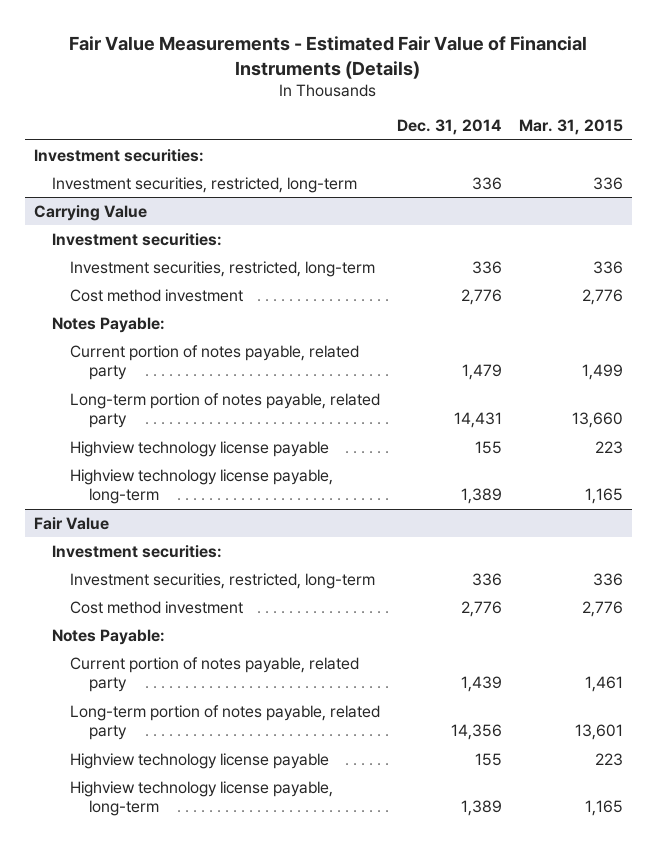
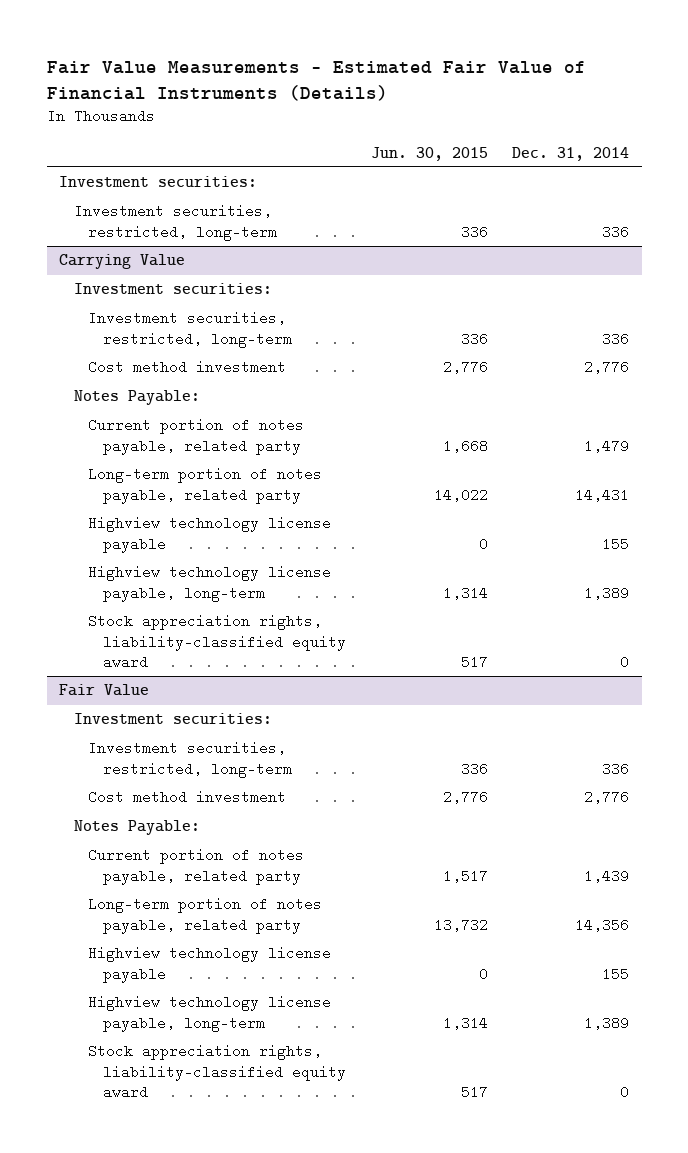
- | Dec. 31, 2014 | Mar. 31, 2015
+ | Jun. 30, 2015 | Dec. 31, 2014
@ Carrying Value
+ Stock appreciation rights, liability-classified equity award | 517 | 0
@ Fair Value
+ Stock appreciation rights, liability-classified equity award | 517 | 0

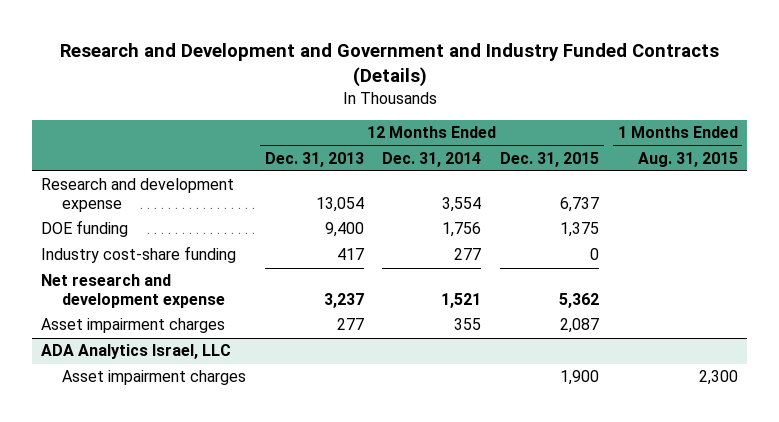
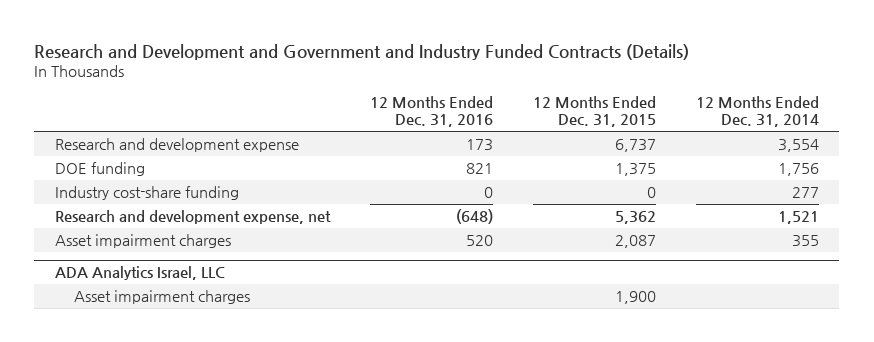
- | 12 Months Ended Dec. 31, 2013 | 12 Months Ended Dec. 31, 2014 | 12 Months Ended Dec. 31, 2015 | 1 Months Ended Aug. 31, 2015
+ | 12 Months Ended Dec. 31, 2016 | 12 Months Ended Dec. 31, 2015 | 12 Months Ended Dec. 31, 2014
- Net research and development expense | 3,237 | 1,521 | 5,362 |
+ Research and development expense, net | (648) | 5,362 | 1,521

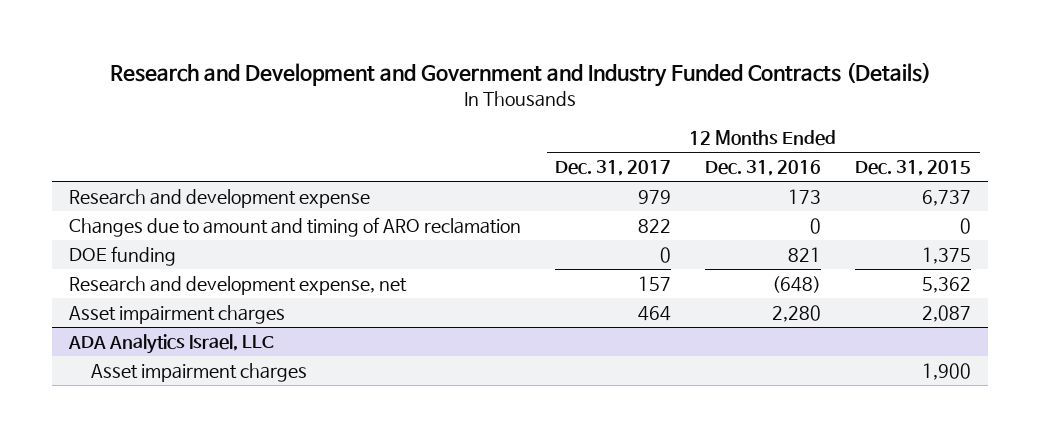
- | 12 Months Ended Dec. 31, 2016 | 12 Months Ended Dec. 31, 2015 | 12 Months Ended Dec. 31, 2014
+ | 12 Months Ended Dec. 31, 2017 | 12 Months Ended Dec. 31, 2016 | 12 Months Ended Dec. 31, 2015
+ Changes due to amount and timing of ARO reclamation | 822 | 0 | 0
- Industry cost-share funding | 0 | 0 | 277
- Asset impairment charges | 520 | 2,087 | 355
+ Asset impairment charges | 464 | 2,280 | 2,087

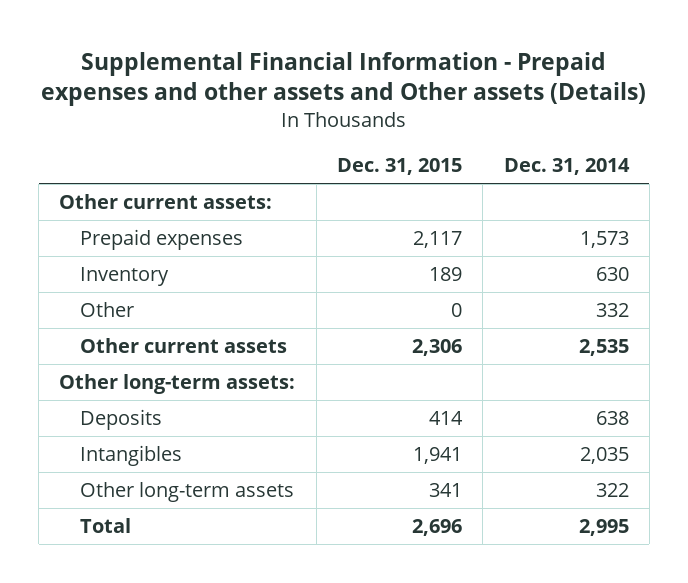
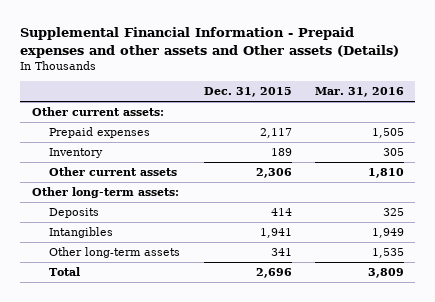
- | Dec. 31, 2015 | Dec. 31, 2014
+ | Dec. 31, 2015 | Mar. 31, 2016
- Other | 0 | 332

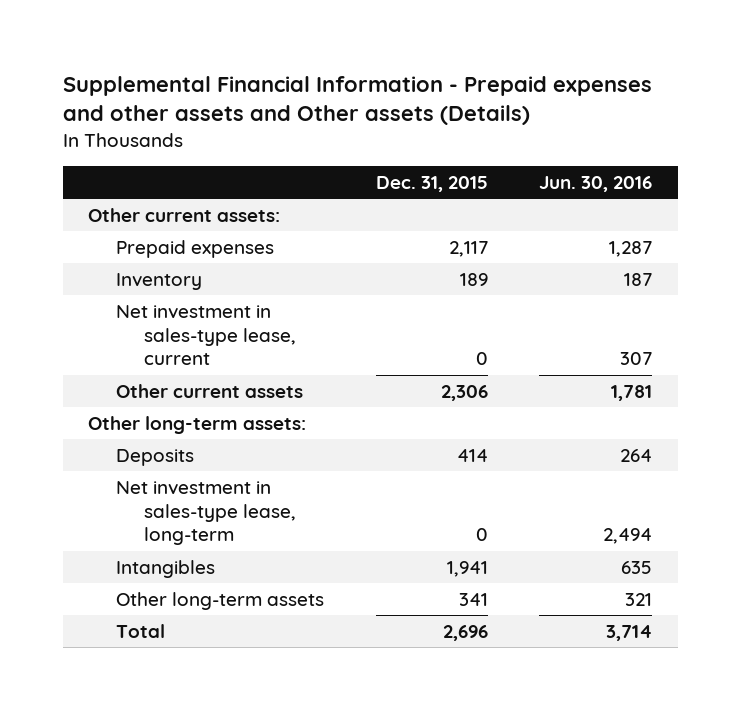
- | Dec. 31, 2015 | Mar. 31, 2016
+ | Dec. 31, 2015 | Jun. 30, 2016
+ Net investment in sales-type lease, current | 0 | 307
+ Net investment in sales-type lease, long-term | 0 | 2,494

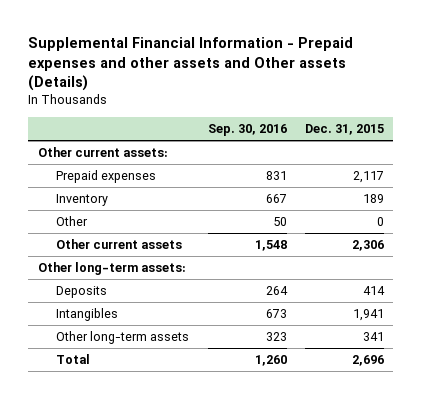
- | Dec. 31, 2015 | Jun. 30, 2016
+ | Sep. 30, 2016 | Dec. 31, 2015
- Net investment in sales-type lease, current | 0 | 307
+ Other | 50 | 0
- Net investment in sales-type lease, long-term | 0 | 2,494

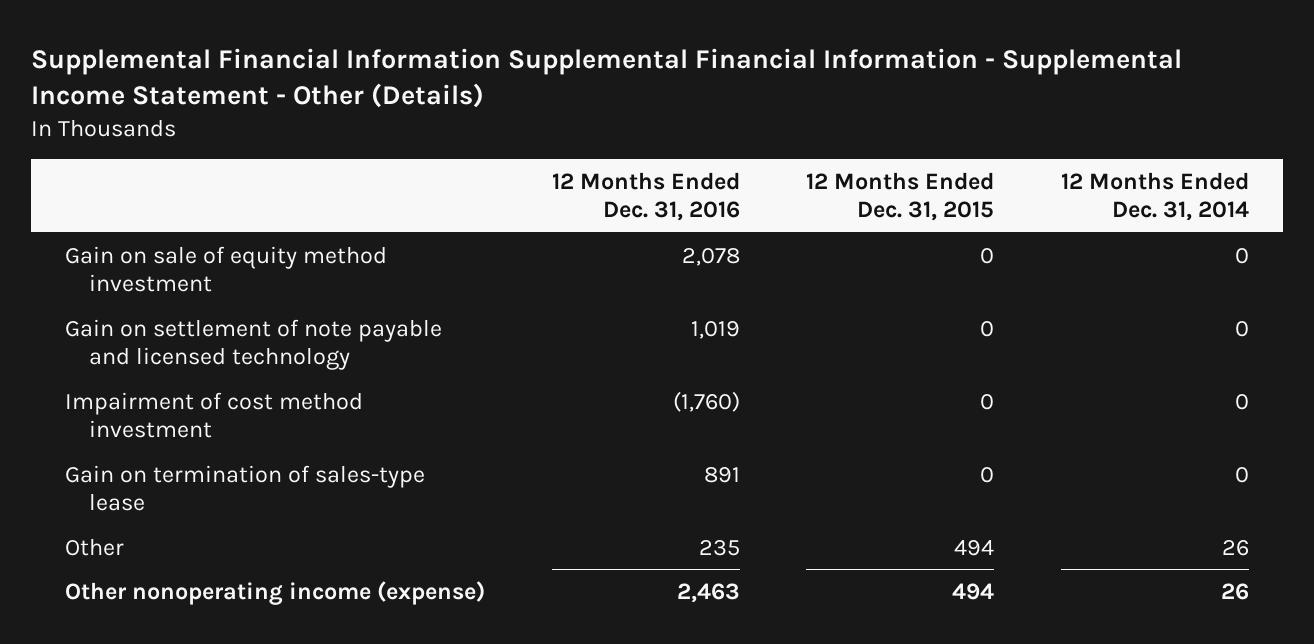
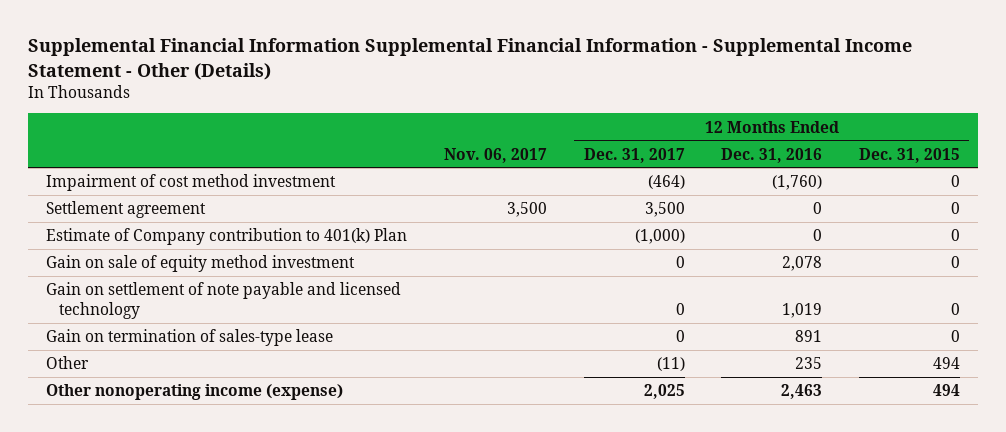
- | 12 Months Ended Dec. 31, 2016 | 12 Months Ended Dec. 31, 2015 | 12 Months Ended Dec. 31, 2014
+ | Nov. 06, 2017 | 12 Months Ended Dec. 31, 2017 | 12 Months Ended Dec. 31, 2016 | 12 Months Ended Dec. 31, 2015
moved up: Impairment of cost method investment | | (464) | (1,760) | 0
+ Settlement agreement | 3,500 | 3,500 | 0 | 0
+ Estimate of Company contribution to 401(k) Plan | | (1,000) | 0 | 0

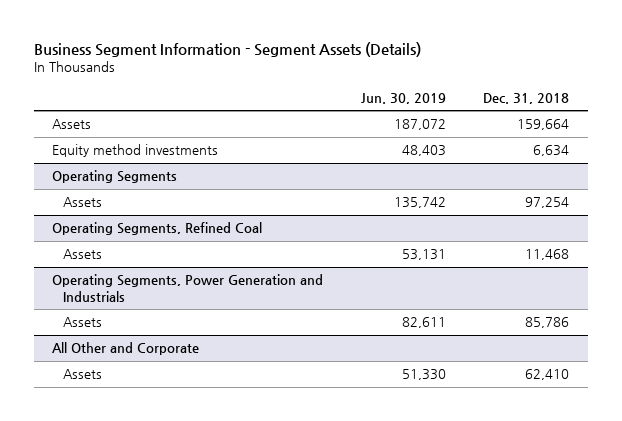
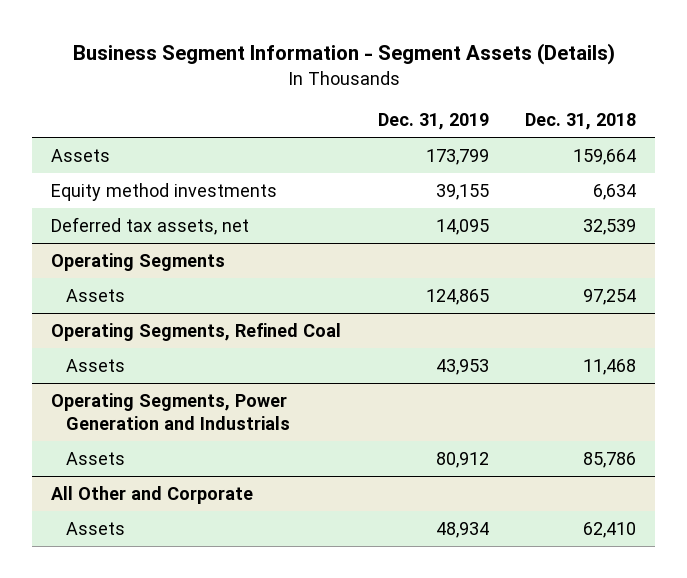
- | Jun. 30, 2019 | Dec. 31, 2018
+ | Dec. 31, 2019 | Dec. 31, 2018
+ Deferred tax assets, net | 14,095 | 32,539

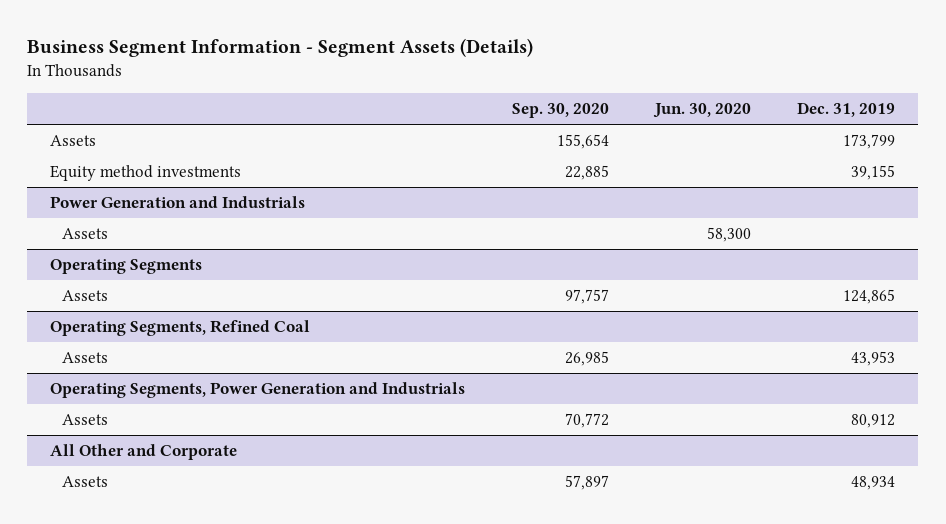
- | Dec. 31, 2019 | Dec. 31, 2018
+ | Sep. 30, 2020 | Jun. 30, 2020 | Dec. 31, 2019
- Deferred tax assets, net | 14,095 | 32,539
+ Power Generation and Industrials
+ Assets | | 58,300 |

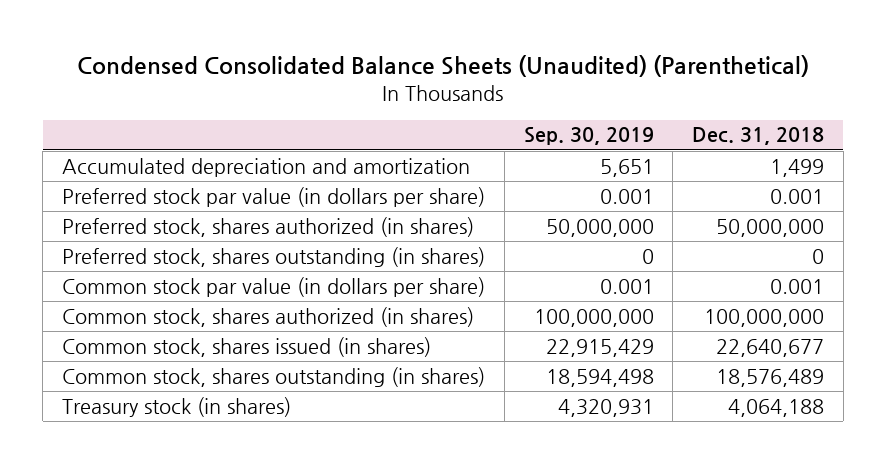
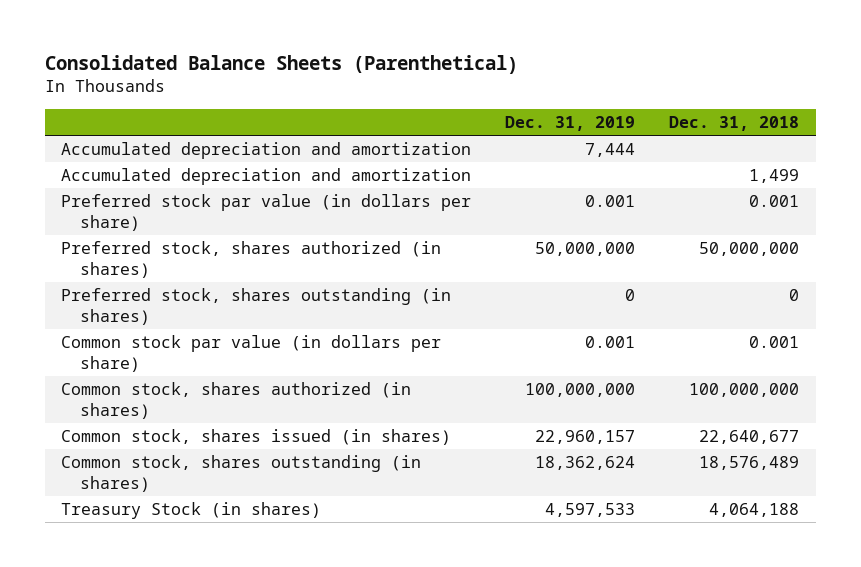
- Condensed Consolidated Balance Sheets (Unaudited) (Parenthetical)
+ Consolidated Balance Sheets (Parenthetical)
- | Sep. 30, 2019 | Dec. 31, 2018
+ | Dec. 31, 2019 | Dec. 31, 2018
+ Accumulated depreciation and amortization | 7,444 |
- Treasury stock (in shares) | 4,320,931 | 4,064,188
+ Treasury Stock (in shares) | 4,597,533 | 4,064,188

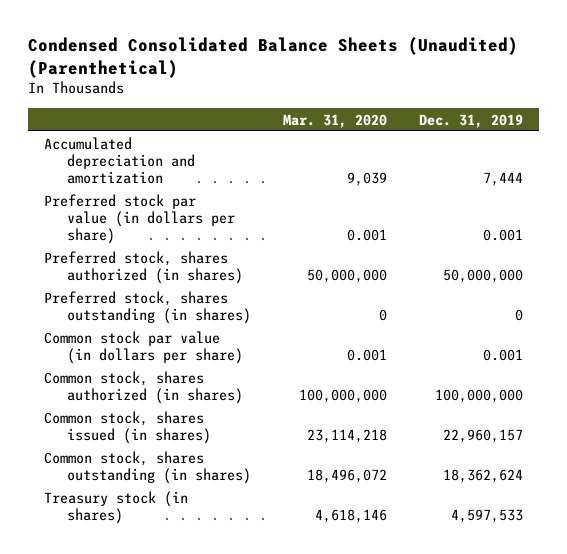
- Consolidated Balance Sheets (Parenthetical)
+ Condensed Consolidated Balance Sheets (Unaudited) (Parenthetical)
- | Dec. 31, 2019 | Dec. 31, 2018
+ | Mar. 31, 2020 | Dec. 31, 2019
- Accumulated depreciation and amortization | | 1,499
- Treasury Stock (in shares) | 4,597,533 | 4,064,188
+ Treasury stock (in shares) | 4,618,146 | 4,597,533

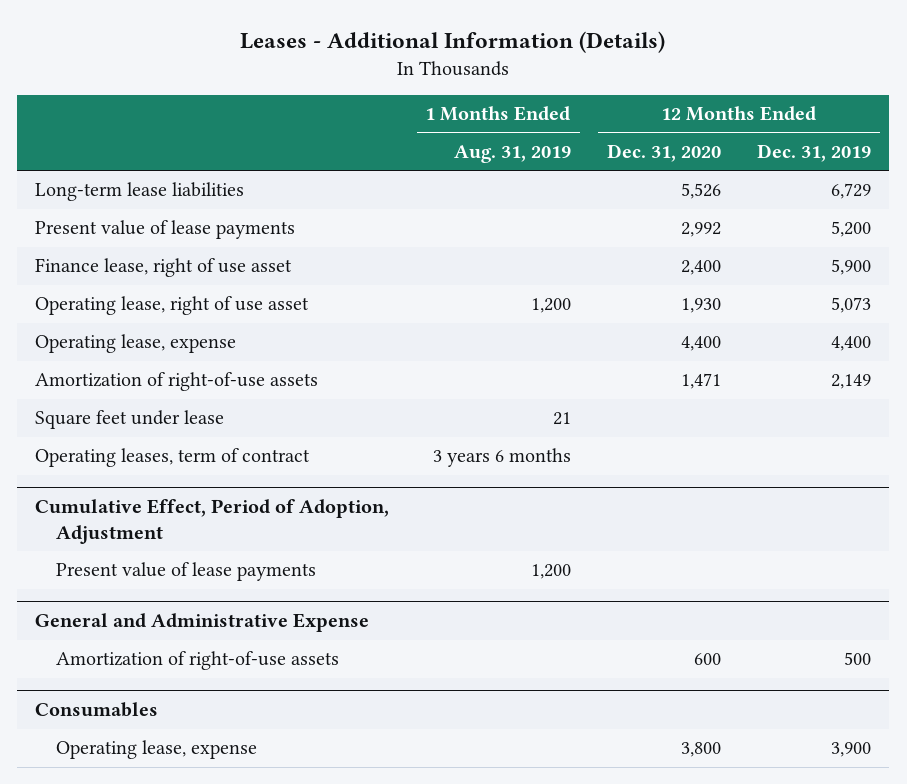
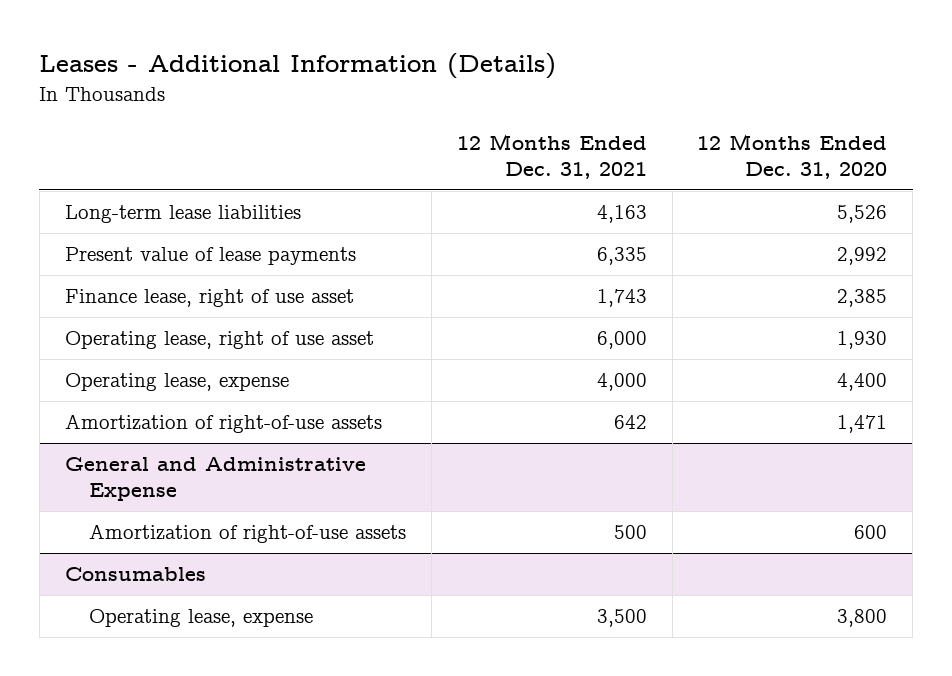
- | 1 Months Ended Aug. 31, 2019 | 12 Months Ended Dec. 31, 2020 | 12 Months Ended Dec. 31, 2019
+ | 12 Months Ended Dec. 31, 2021 | 12 Months Ended Dec. 31, 2020
- Finance lease, right of use asset | | 2,400 | 5,900
+ Finance lease, right of use asset | 1,743 | 2,385
- Square feet under lease | 21 | |
- Operating leases, term of contract | 3 years 6 months | |
- Cumulative Effect, Period of Adoption, Adjustment
- Present value of lease payments | 1,200 | |

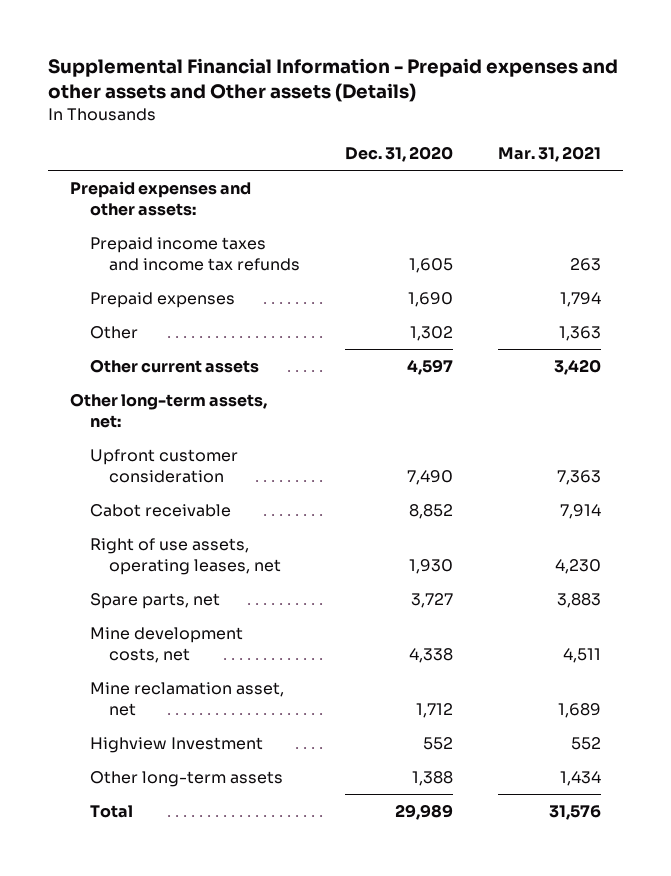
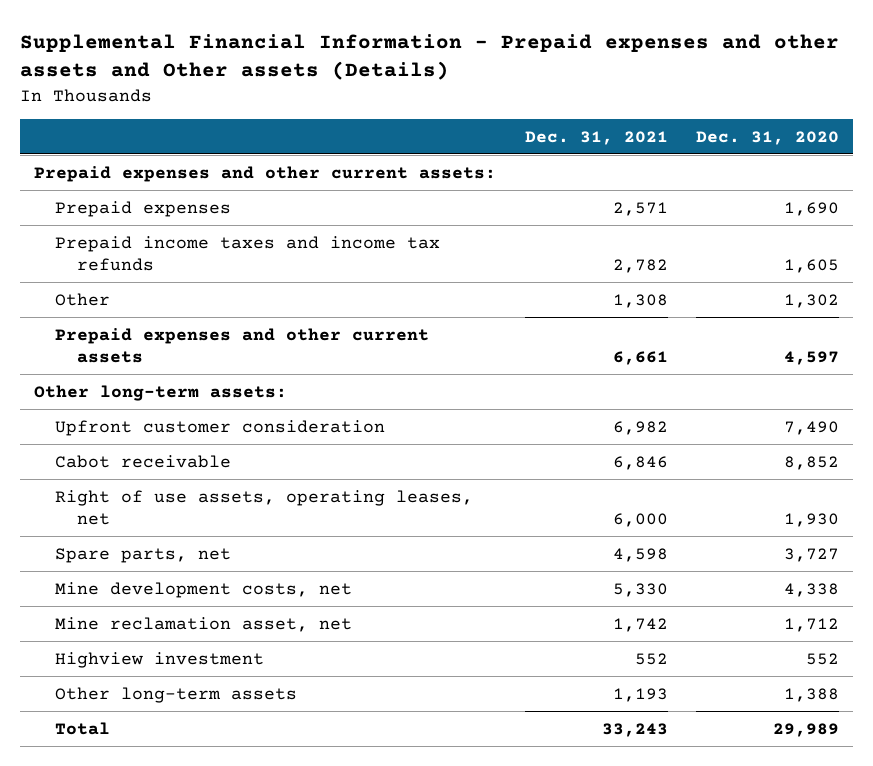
- | Dec. 31, 2020 | Mar. 31, 2021
+ | Dec. 31, 2021 | Dec. 31, 2020
- Prepaid expenses and other assets:
+ Prepaid expenses and other current assets:
moved down: Prepaid income taxes and income tax refunds | 2,782 | 1,605
- Other current assets | 4,597 | 3,420
- Other long-term assets, net:
+ Prepaid expenses and other current assets | 6,661 | 4,597
+ Other long-term assets:
- Highview Investment | 552 | 552
+ Highview investment | 552 | 552

